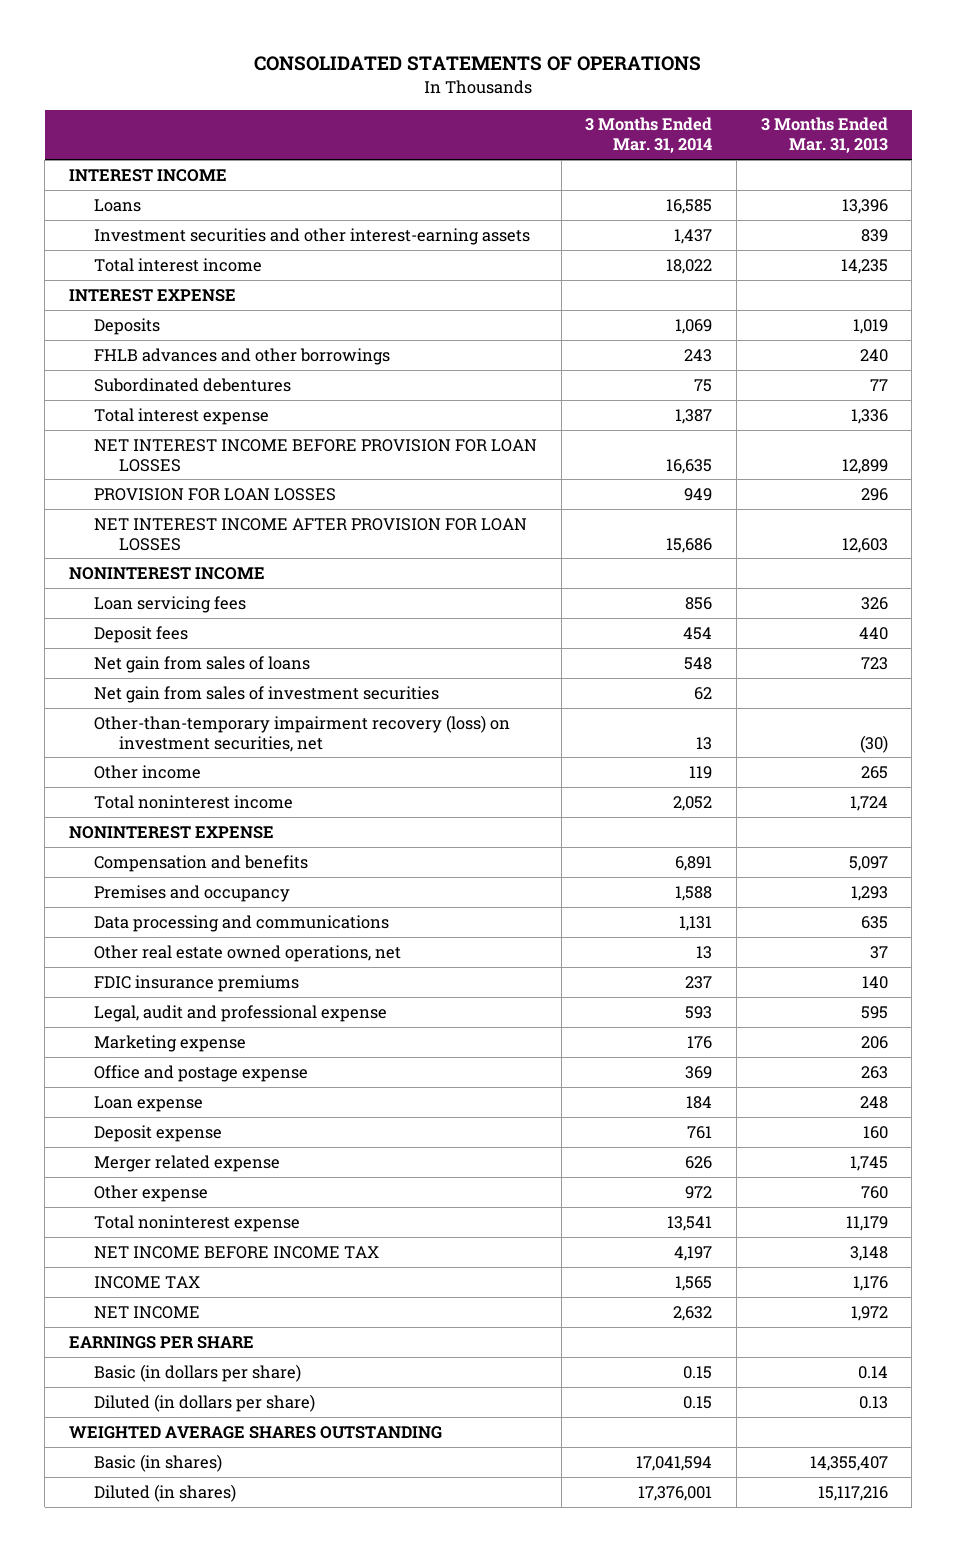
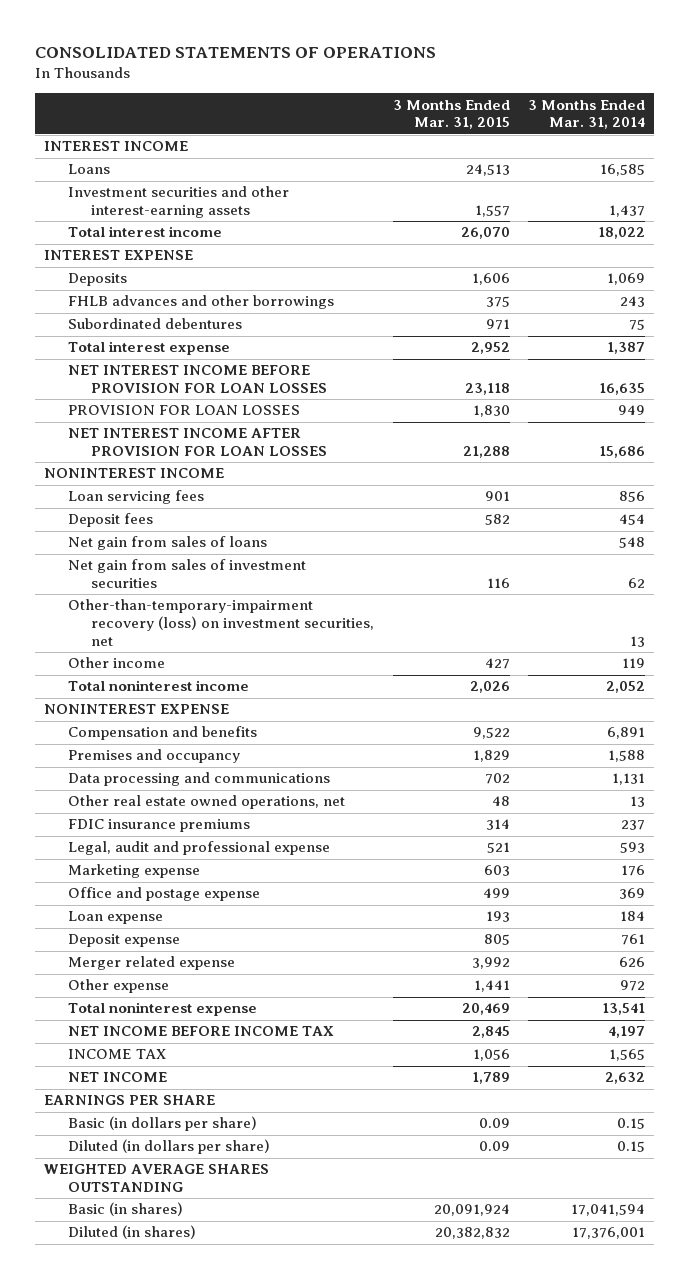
- | 3 Months Ended Mar. 31, 2014 | 3 Months Ended Mar. 31, 2013
+ | 3 Months Ended Mar. 31, 2015 | 3 Months Ended Mar. 31, 2014
- Other-than-temporary impairment recovery (loss) on investment securities, net | 13 | (30)
+ Other-than-temporary-impairment recovery (loss) on investment securities, net | | 13

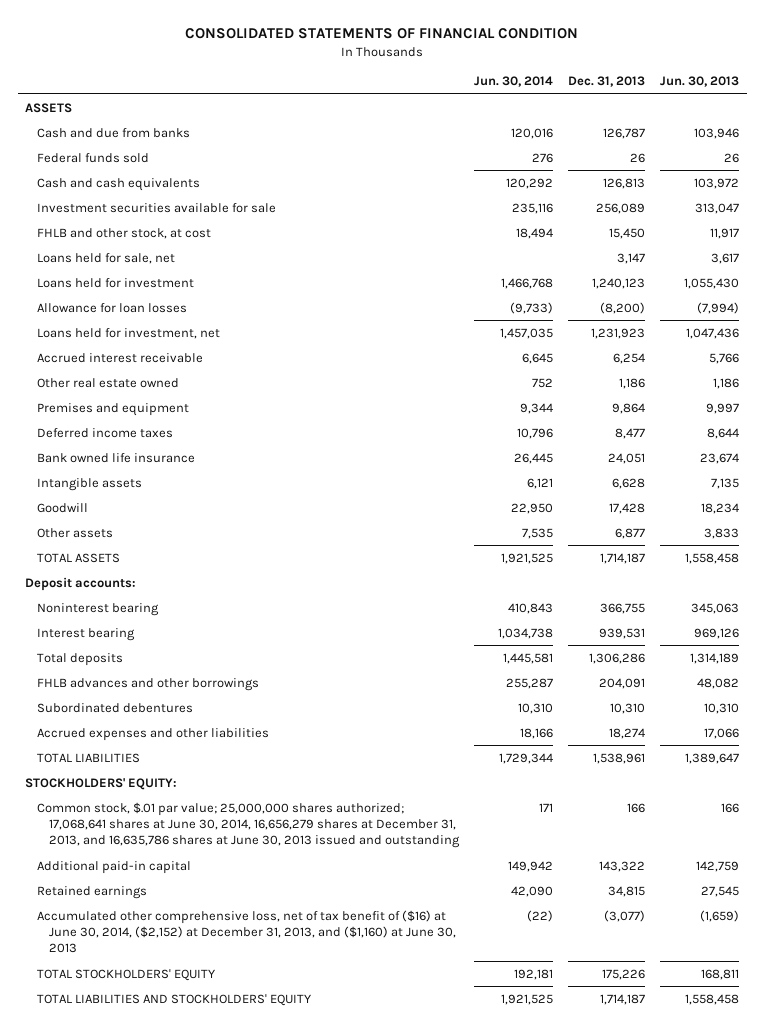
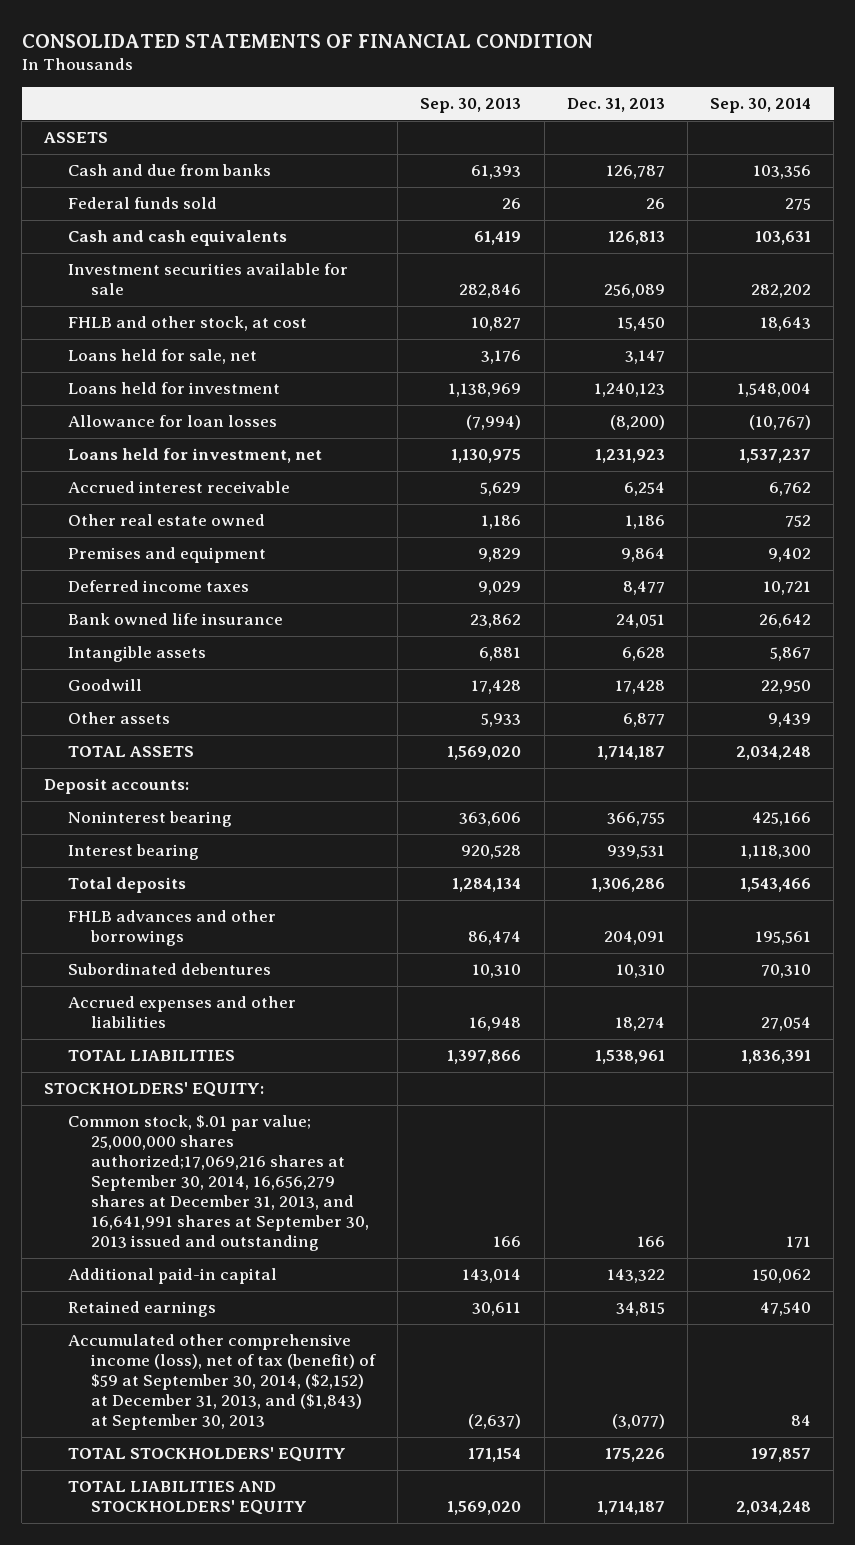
- | Jun. 30, 2014 | Dec. 31, 2013 | Jun. 30, 2013
+ | Sep. 30, 2013 | Dec. 31, 2013 | Sep. 30, 2014
- Common stock, $.01 par value; 25,000,000 shares authorized; 17,068,641 shares at June 30, 2014, 16,656,279 shares at December 31, 2013, and 16,635,786 shares at June 30, 2013 issued and outstanding | 171 | 166 | 166
+ Common stock, $.01 par value; 25,000,000 shares authorized;17,069,216 shares at September 30, 2014, 16,656,279 shares at December 31, 2013, and 16,641,991 shares at September 30, 2013 issued and outstanding | 166 | 166 | 171
- Accumulated other comprehensive loss, net of tax benefit of ($16) at June 30, 2014, ($2,152) at December 31, 2013, and ($1,160) at June 30, 2013 | (22) | (3,077) | (1,659)
+ Accumulated other comprehensive income (loss), net of tax (benefit) of $59 at September 30, 2014, ($2,152) at December 31, 2013, and ($1,843) at September 30, 2013 | (2,637) | (3,077) | 84

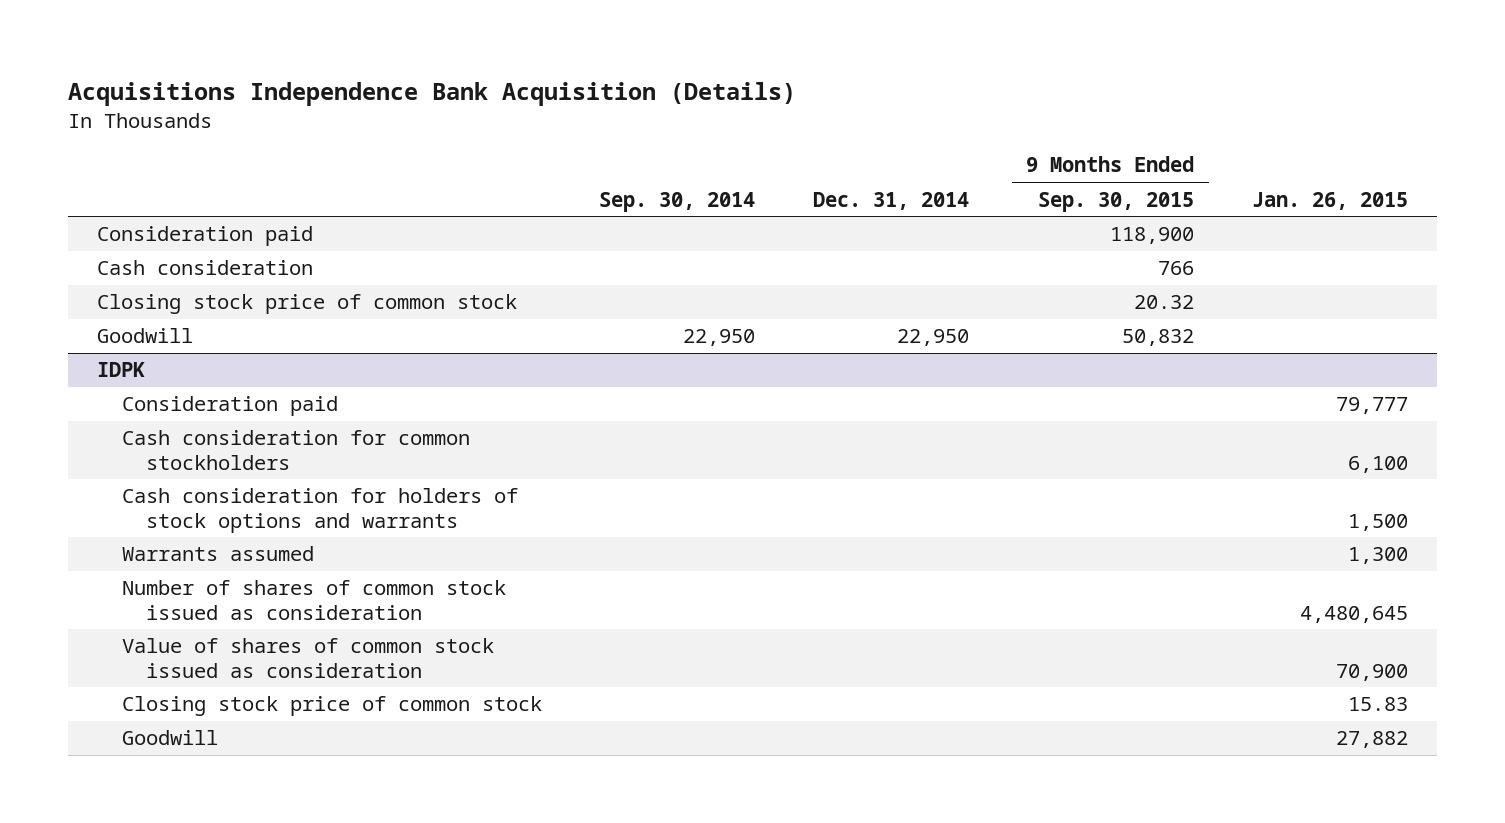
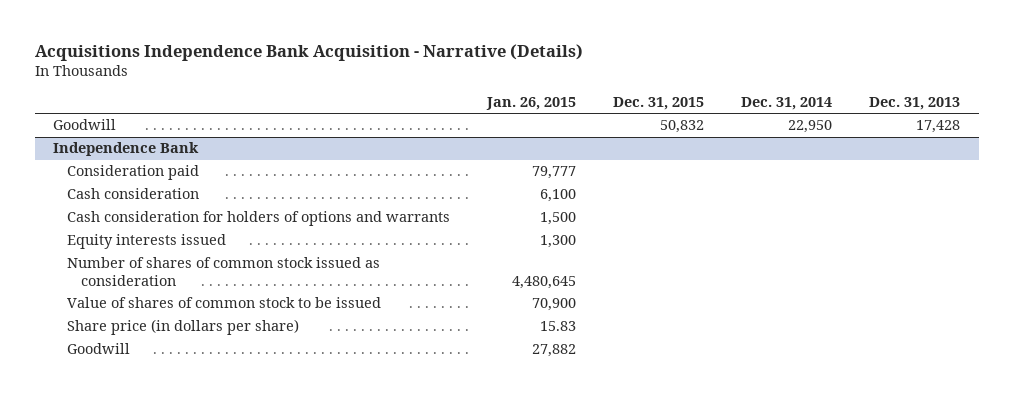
- Acquisitions Independence Bank Acquisition (Details)
+ Acquisitions Independence Bank Acquisition - Narrative (Details)
- | Sep. 30, 2014 | Dec. 31, 2014 | 9 Months Ended Sep. 30, 2015 | Jan. 26, 2015
+ | Jan. 26, 2015 | Dec. 31, 2015 | Dec. 31, 2014 | Dec. 31, 2013
- Consideration paid | | | 118,900 |
- Cash consideration | | | 766 |
- Closing stock price of common stock | | | 20.32 |
- IDPK
+ Independence Bank
- Cash consideration for common stockholders | | | | 6,100
- Cash consideration for holders of stock options and warrants | | | | 1,500
- Warrants assumed | | | | 1,300
+ Cash consideration | 6,100 | | |
+ Cash consideration for holders of options and warrants | 1,500 | | |
+ Equity interests issued | 1,300 | | |
- Value of shares of common stock issued as consideration | | | | 70,900
- Closing stock price of common stock | | | | 15.83
+ Value of shares of common stock to be issued | 70,900 | | |
+ Share price (in dollars per share) | 15.83 | | |

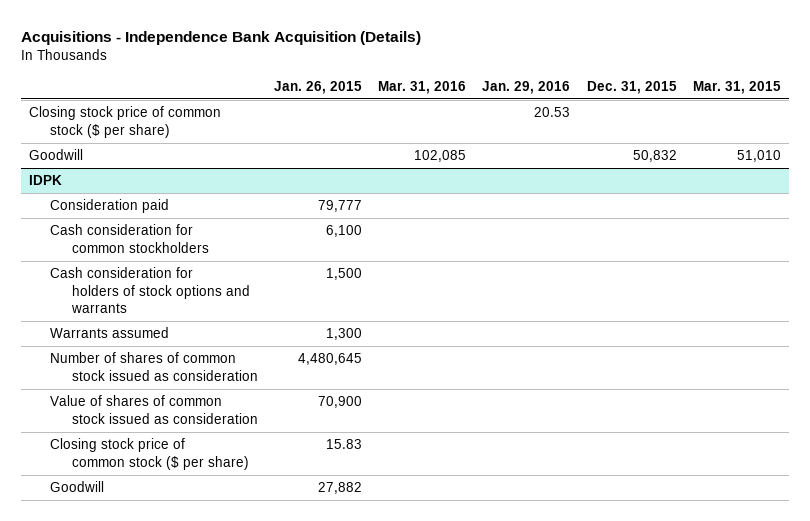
- Acquisitions Independence Bank Acquisition - Narrative (Details)
+ Acquisitions - Independence Bank Acquisition (Details)
- | Jan. 26, 2015 | Dec. 31, 2015 | Dec. 31, 2014 | Dec. 31, 2013
+ | Jan. 26, 2015 | Mar. 31, 2016 | Jan. 29, 2016 | Dec. 31, 2015 | Mar. 31, 2015
+ Closing stock price of common stock ($ per share) | | | 20.53 | |
- Independence Bank
+ IDPK
- Cash consideration | 6,100 | | |
- Cash consideration for holders of options and warrants | 1,500 | | |
- Equity interests issued | 1,300 | | |
+ Cash consideration for common stockholders | 6,100 | | | |
+ Cash consideration for holders of stock options and warrants | 1,500 | | | |
+ Warrants assumed | 1,300 | | | |
- Value of shares of common stock to be issued | 70,900 | | |
- Share price (in dollars per share) | 15.83 | | |
+ Value of shares of common stock issued as consideration | 70,900 | | | |
+ Closing stock price of common stock ($ per share) | 15.83 | | | |

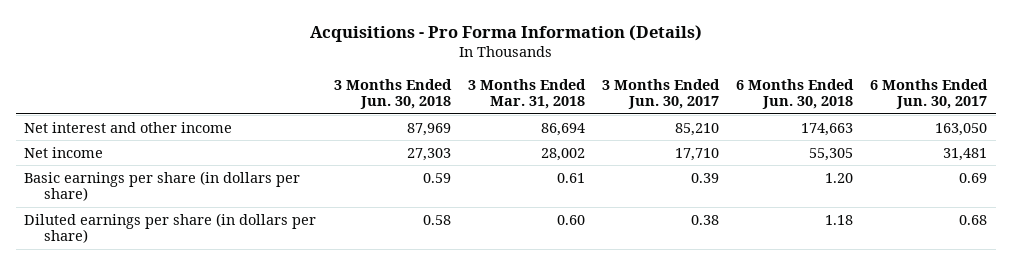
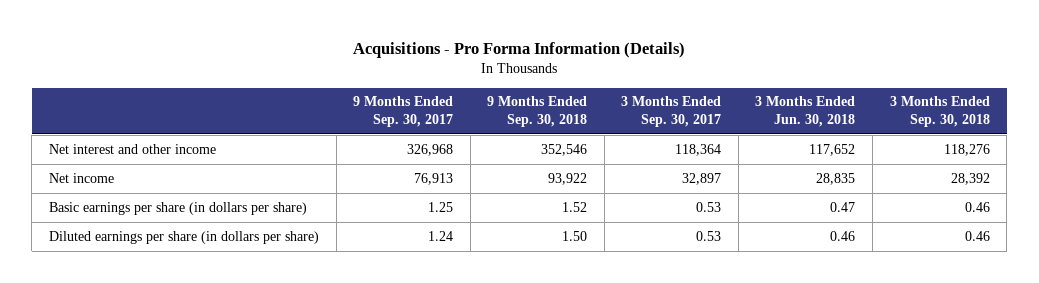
- | 3 Months Ended Jun. 30, 2018 | 3 Months Ended Mar. 31, 2018 | 3 Months Ended Jun. 30, 2017 | 6 Months Ended Jun. 30, 2018 | 6 Months Ended Jun. 30, 2017
+ | 9 Months Ended Sep. 30, 2017 | 9 Months Ended Sep. 30, 2018 | 3 Months Ended Sep. 30, 2017 | 3 Months Ended Jun. 30, 2018 | 3 Months Ended Sep. 30, 2018
- Net interest and other income | 87,969 | 86,694 | 85,210 | 174,663 | 163,050
- Net income | 27,303 | 28,002 | 17,710 | 55,305 | 31,481
- Basic earnings per share (in dollars per share) | 0.59 | 0.61 | 0.39 | 1.20 | 0.69
- Diluted earnings per share (in dollars per share) | 0.58 | 0.60 | 0.38 | 1.18 | 0.68
+ Net interest and other income | 326,968 | 352,546 | 118,364 | 117,652 | 118,276
+ Net income | 76,913 | 93,922 | 32,897 | 28,835 | 28,392
+ Basic earnings per share (in dollars per share) | 1.25 | 1.52 | 0.53 | 0.47 | 0.46
+ Diluted earnings per share (in dollars per share) | 1.24 | 1.50 | 0.53 | 0.46 | 0.46

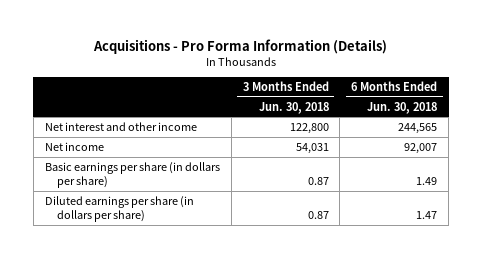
- | 9 Months Ended Sep. 30, 2017 | 9 Months Ended Sep. 30, 2018 | 3 Months Ended Sep. 30, 2017 | 3 Months Ended Jun. 30, 2018 | 3 Months Ended Sep. 30, 2018
+ | 3 Months Ended Jun. 30, 2018 | 6 Months Ended Jun. 30, 2018
- Net interest and other income | 326,968 | 352,546 | 118,364 | 117,652 | 118,276
- Net income | 76,913 | 93,922 | 32,897 | 28,835 | 28,392
- Basic earnings per share (in dollars per share) | 1.25 | 1.52 | 0.53 | 0.47 | 0.46
- Diluted earnings per share (in dollars per share) | 1.24 | 1.50 | 0.53 | 0.46 | 0.46
+ Net interest and other income | 122,800 | 244,565
+ Net income | 54,031 | 92,007
+ Basic earnings per share (in dollars per share) | 0.87 | 1.49
+ Diluted earnings per share (in dollars per share) | 0.87 | 1.47

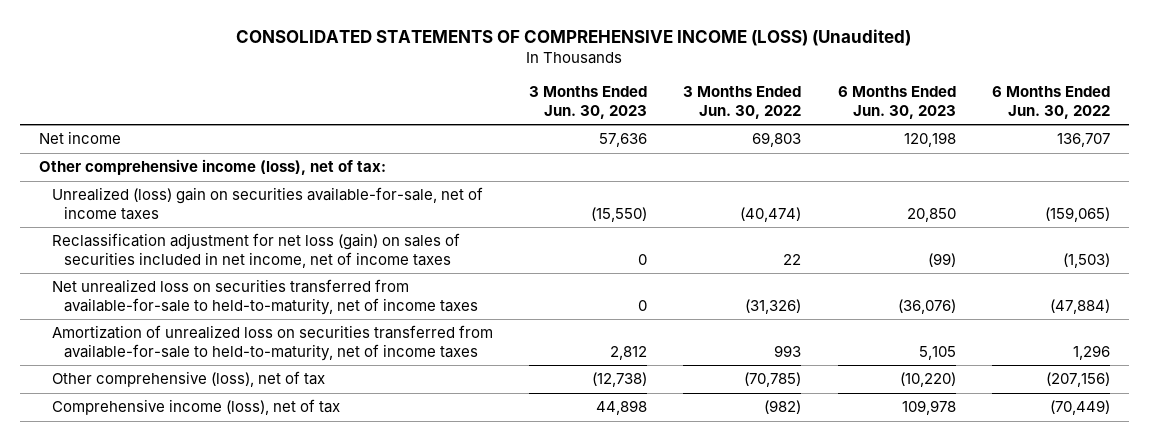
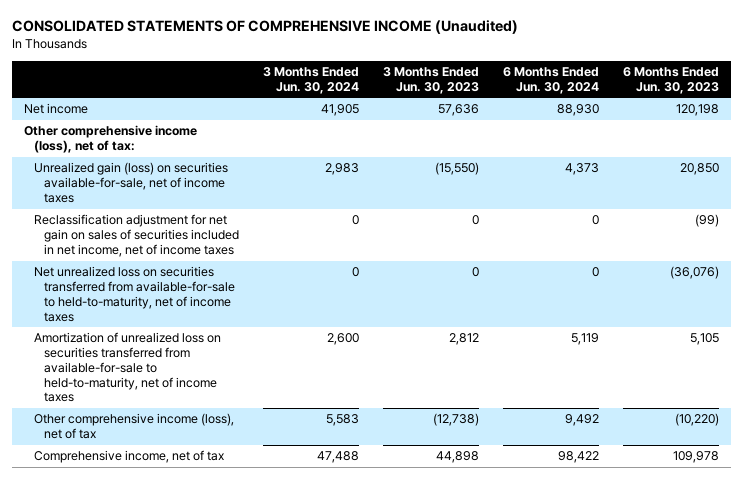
- CONSOLIDATED STATEMENTS OF COMPREHENSIVE INCOME (LOSS) (Unaudited)
+ CONSOLIDATED STATEMENTS OF COMPREHENSIVE INCOME (Unaudited)
- | 3 Months Ended Jun. 30, 2023 | 3 Months Ended Jun. 30, 2022 | 6 Months Ended Jun. 30, 2023 | 6 Months Ended Jun. 30, 2022
+ | 3 Months Ended Jun. 30, 2024 | 3 Months Ended Jun. 30, 2023 | 6 Months Ended Jun. 30, 2024 | 6 Months Ended Jun. 30, 2023
- Unrealized (loss) gain on securities available-for-sale, net of income taxes | (15,550) | (40,474) | 20,850 | (159,065)
- Reclassification adjustment for net loss (gain) on sales of securities included in net income, net of income taxes | 0 | 22 | (99) | (1,503)
+ Unrealized gain (loss) on securities available-for-sale, net of income taxes | 2,983 | (15,550) | 4,373 | 20,850
+ Reclassification adjustment for net gain on sales of securities included in net income, net of income taxes | 0 | 0 | 0 | (99)
- Other comprehensive (loss), net of tax | (12,738) | (70,785) | (10,220) | (207,156)
- Comprehensive income (loss), net of tax | 44,898 | (982) | 109,978 | (70,449)
+ Other comprehensive income (loss), net of tax | 5,583 | (12,738) | 9,492 | (10,220)
+ Comprehensive income, net of tax | 47,488 | 44,898 | 98,422 | 109,978

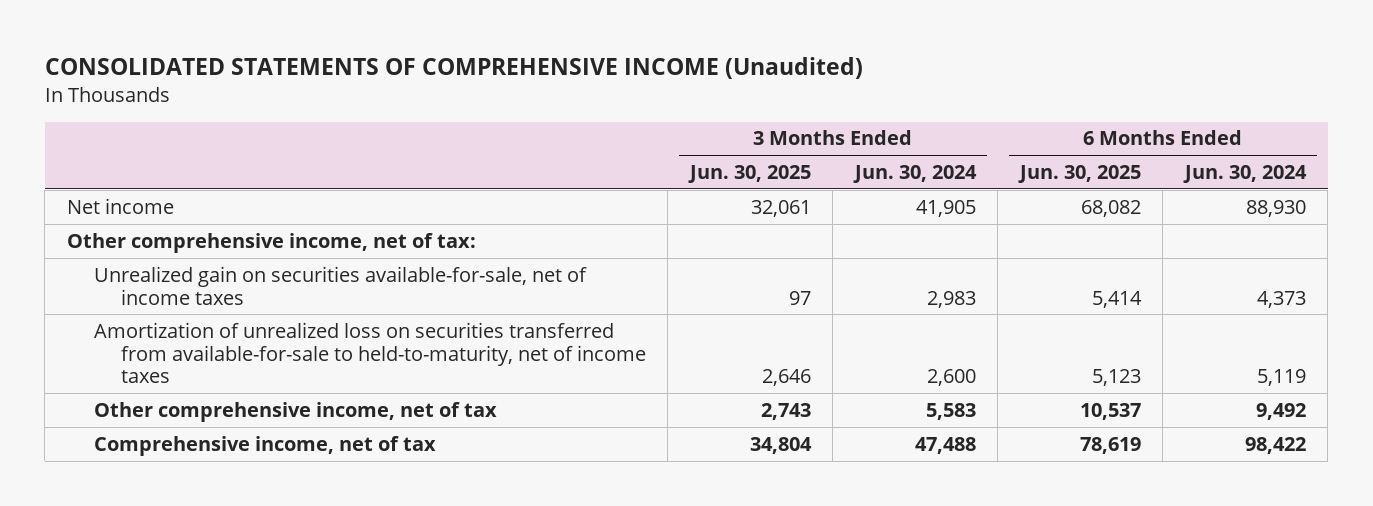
- | 3 Months Ended Jun. 30, 2024 | 3 Months Ended Jun. 30, 2023 | 6 Months Ended Jun. 30, 2024 | 6 Months Ended Jun. 30, 2023
+ | 3 Months Ended Jun. 30, 2025 | 3 Months Ended Jun. 30, 2024 | 6 Months Ended Jun. 30, 2025 | 6 Months Ended Jun. 30, 2024
- Other comprehensive income (loss), net of tax:
- Unrealized gain (loss) on securities available-for-sale, net of income taxes | 2,983 | (15,550) | 4,373 | 20,850
- Reclassification adjustment for net gain on sales of securities included in net income, net of income taxes | 0 | 0 | 0 | (99)
- Net unrealized loss on securities transferred from available-for-sale to held-to-maturity, net of income taxes | 0 | 0 | 0 | (36,076)
+ Other comprehensive income, net of tax:
+ Unrealized gain on securities available-for-sale, net of income taxes | 97 | 2,983 | 5,414 | 4,373
- Other comprehensive income (loss), net of tax | 5,583 | (12,738) | 9,492 | (10,220)
+ Other comprehensive income, net of tax | 2,743 | 5,583 | 10,537 | 9,492

